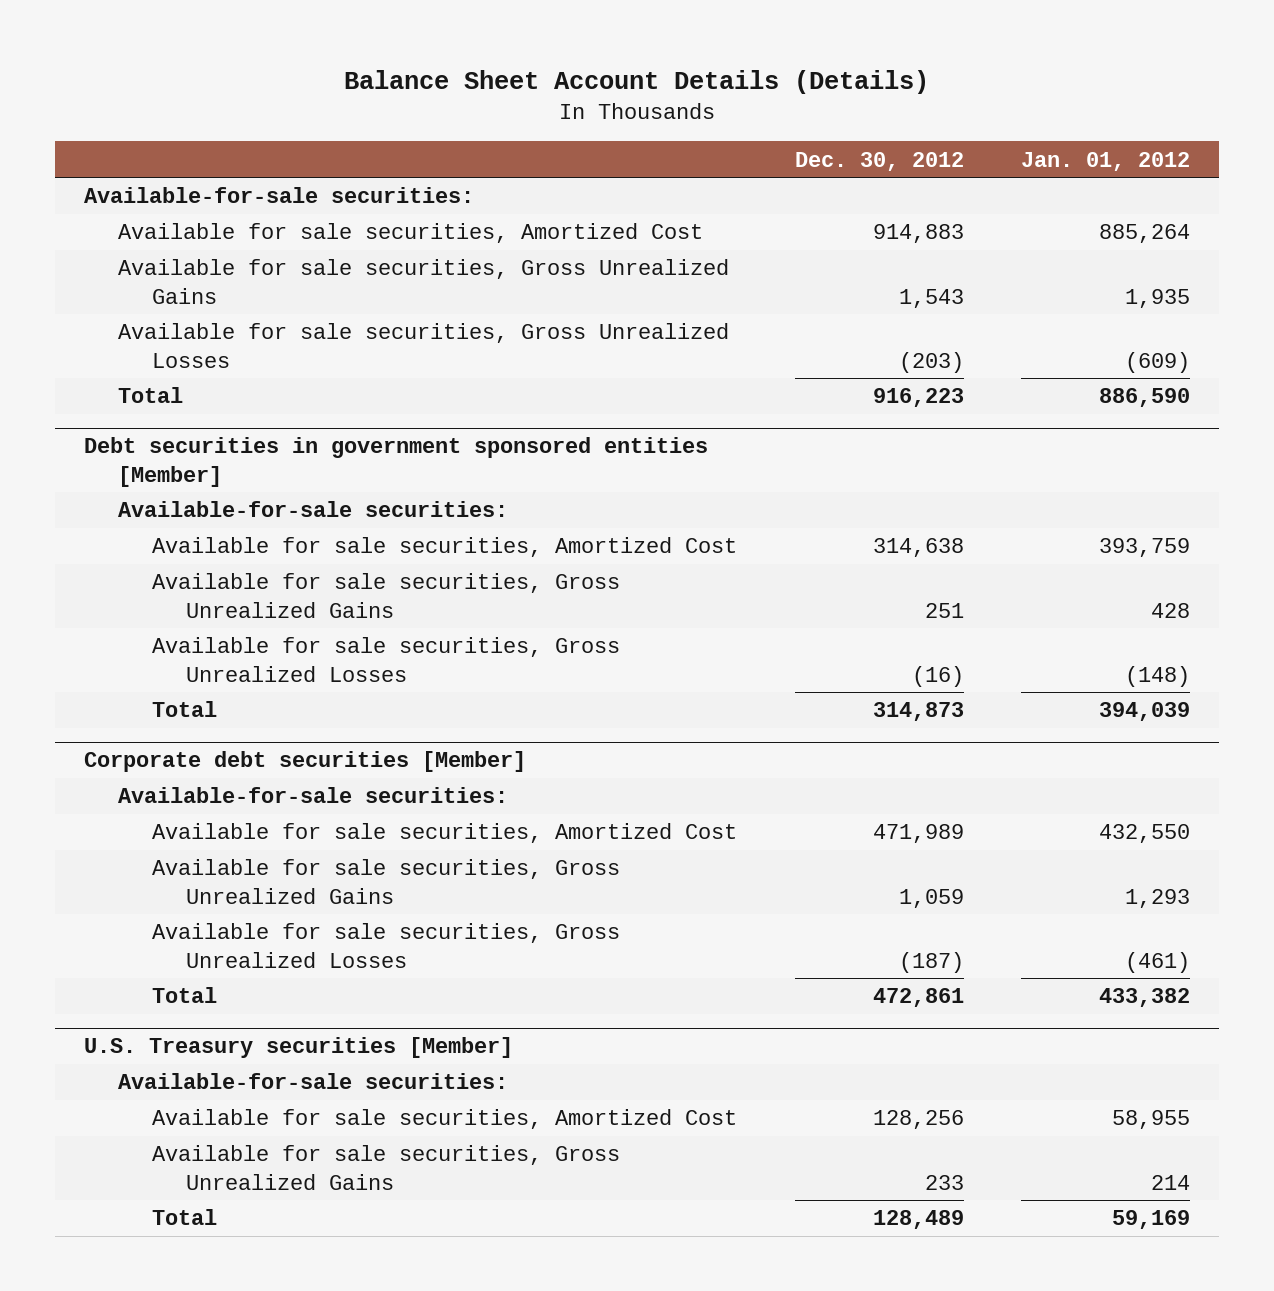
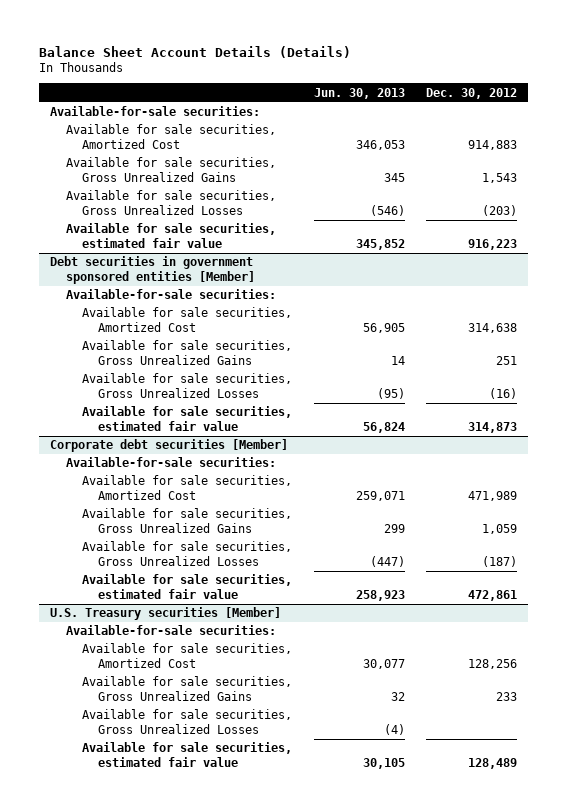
- | Dec. 30, 2012 | Jan. 01, 2012
+ | Jun. 30, 2013 | Dec. 30, 2012
- Total | 916,223 | 886,590
+ Available for sale securities, estimated fair value | 345,852 | 916,223
@ Debt securities in government sponsored entities [Member]
- Total | 314,873 | 394,039
+ Available for sale securities, estimated fair value | 56,824 | 314,873
@ Corporate debt securities [Member]
- Total | 472,861 | 433,382
+ Available for sale securities, estimated fair value | 258,923 | 472,861
@ U.S. Treasury securities [Member]
- Total | 128,489 | 59,169
+ Available for sale securities, Gross Unrealized Losses | (4) |
+ Available for sale securities, estimated fair value | 30,105 | 128,489

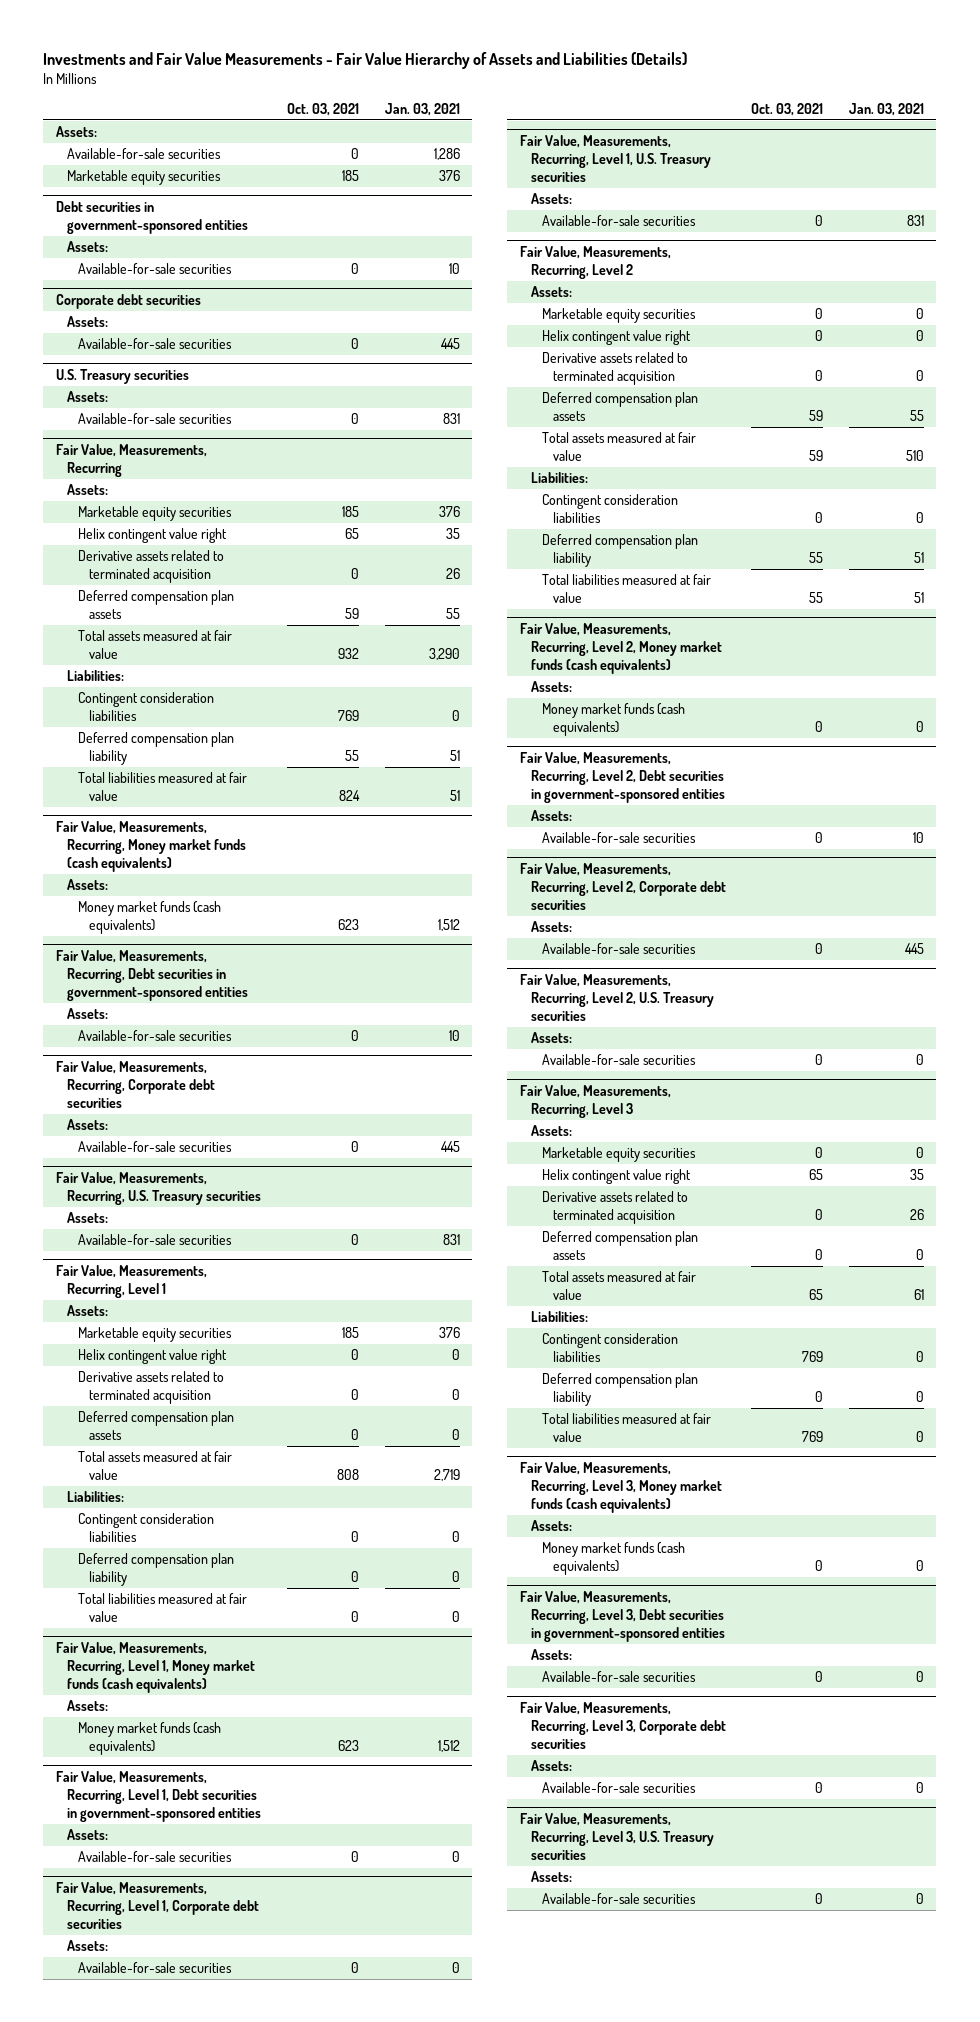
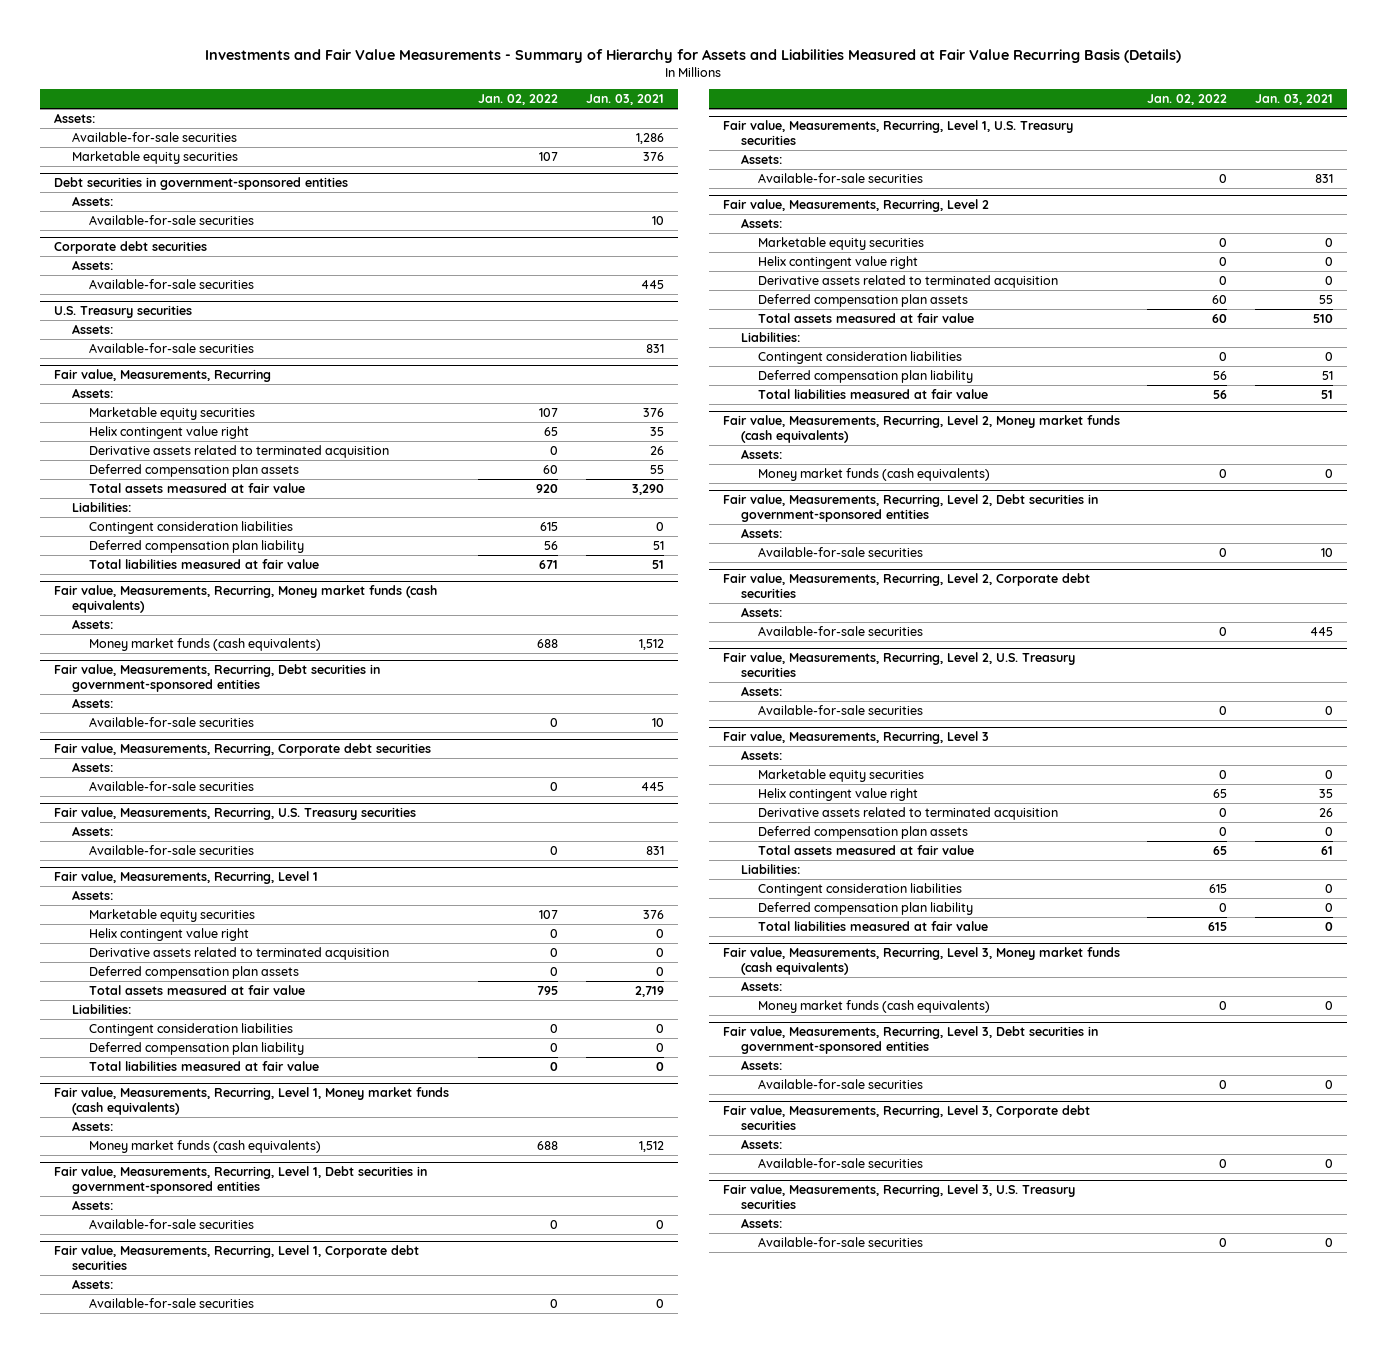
- Investments and Fair Value Measurements - Fair Value Hierarchy of Assets and Liabilities (Details)
+ Investments and Fair Value Measurements - Summary of Hierarchy for Assets and Liabilities Measured at Fair Value Recurring Basis (Details)
- | Oct. 03, 2021 | Jan. 03, 2021
+ | Jan. 02, 2022 | Jan. 03, 2021
- Fair Value, Measurements, Recurring
+ Fair value, Measurements, Recurring
- Fair Value, Measurements, Recurring, Money market funds (cash equivalents)
+ Fair value, Measurements, Recurring, Money market funds (cash equivalents)
- Fair Value, Measurements, Recurring, Debt securities in government-sponsored entities
+ Fair value, Measurements, Recurring, Debt securities in government-sponsored entities
- Fair Value, Measurements, Recurring, Corporate debt securities
+ Fair value, Measurements, Recurring, Corporate debt securities
- Fair Value, Measurements, Recurring, U.S. Treasury securities
+ Fair value, Measurements, Recurring, U.S. Treasury securities
- Fair Value, Measurements, Recurring, Level 1
+ Fair value, Measurements, Recurring, Level 1
- Fair Value, Measurements, Recurring, Level 1, Money market funds (cash equivalents)
+ Fair value, Measurements, Recurring, Level 1, Money market funds (cash equivalents)
- Fair Value, Measurements, Recurring, Level 1, Debt securities in government-sponsored entities
+ Fair value, Measurements, Recurring, Level 1, Debt securities in government-sponsored entities
- Fair Value, Measurements, Recurring, Level 1, Corporate debt securities
+ Fair value, Measurements, Recurring, Level 1, Corporate debt securities
- Fair Value, Measurements, Recurring, Level 1, U.S. Treasury securities
+ Fair value, Measurements, Recurring, Level 1, U.S. Treasury securities
- Fair Value, Measurements, Recurring, Level 2
+ Fair value, Measurements, Recurring, Level 2
- Fair Value, Measurements, Recurring, Level 2, Money market funds (cash equivalents)
+ Fair value, Measurements, Recurring, Level 2, Money market funds (cash equivalents)
- Fair Value, Measurements, Recurring, Level 2, Debt securities in government-sponsored entities
+ Fair value, Measurements, Recurring, Level 2, Debt securities in government-sponsored entities
- Fair Value, Measurements, Recurring, Level 2, Corporate debt securities
+ Fair value, Measurements, Recurring, Level 2, Corporate debt securities
- Fair Value, Measurements, Recurring, Level 2, U.S. Treasury securities
+ Fair value, Measurements, Recurring, Level 2, U.S. Treasury securities
- Fair Value, Measurements, Recurring, Level 3
+ Fair value, Measurements, Recurring, Level 3
- Fair Value, Measurements, Recurring, Level 3, Money market funds (cash equivalents)
+ Fair value, Measurements, Recurring, Level 3, Money market funds (cash equivalents)
- Fair Value, Measurements, Recurring, Level 3, Debt securities in government-sponsored entities
+ Fair value, Measurements, Recurring, Level 3, Debt securities in government-sponsored entities
- Fair Value, Measurements, Recurring, Level 3, Corporate debt securities
+ Fair value, Measurements, Recurring, Level 3, Corporate debt securities
- Fair Value, Measurements, Recurring, Level 3, U.S. Treasury securities
+ Fair value, Measurements, Recurring, Level 3, U.S. Treasury securities

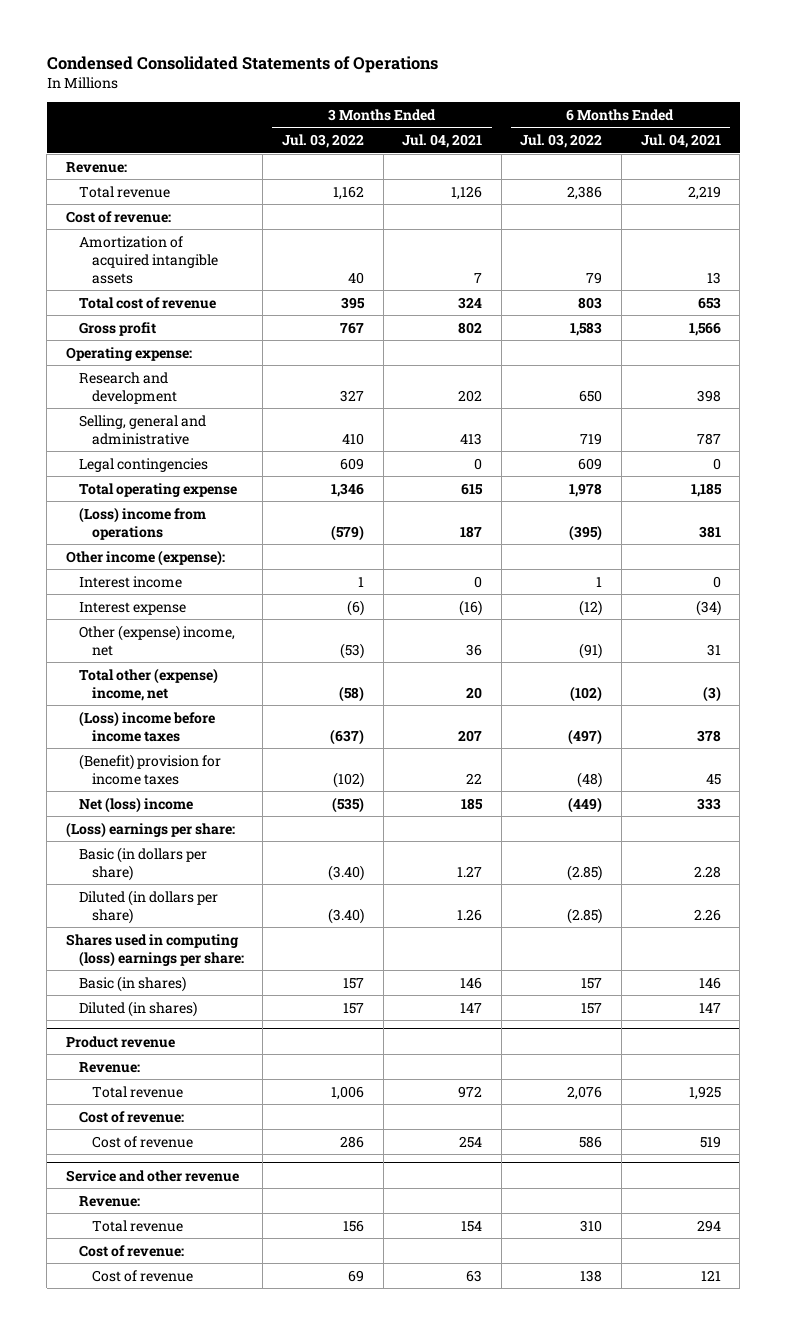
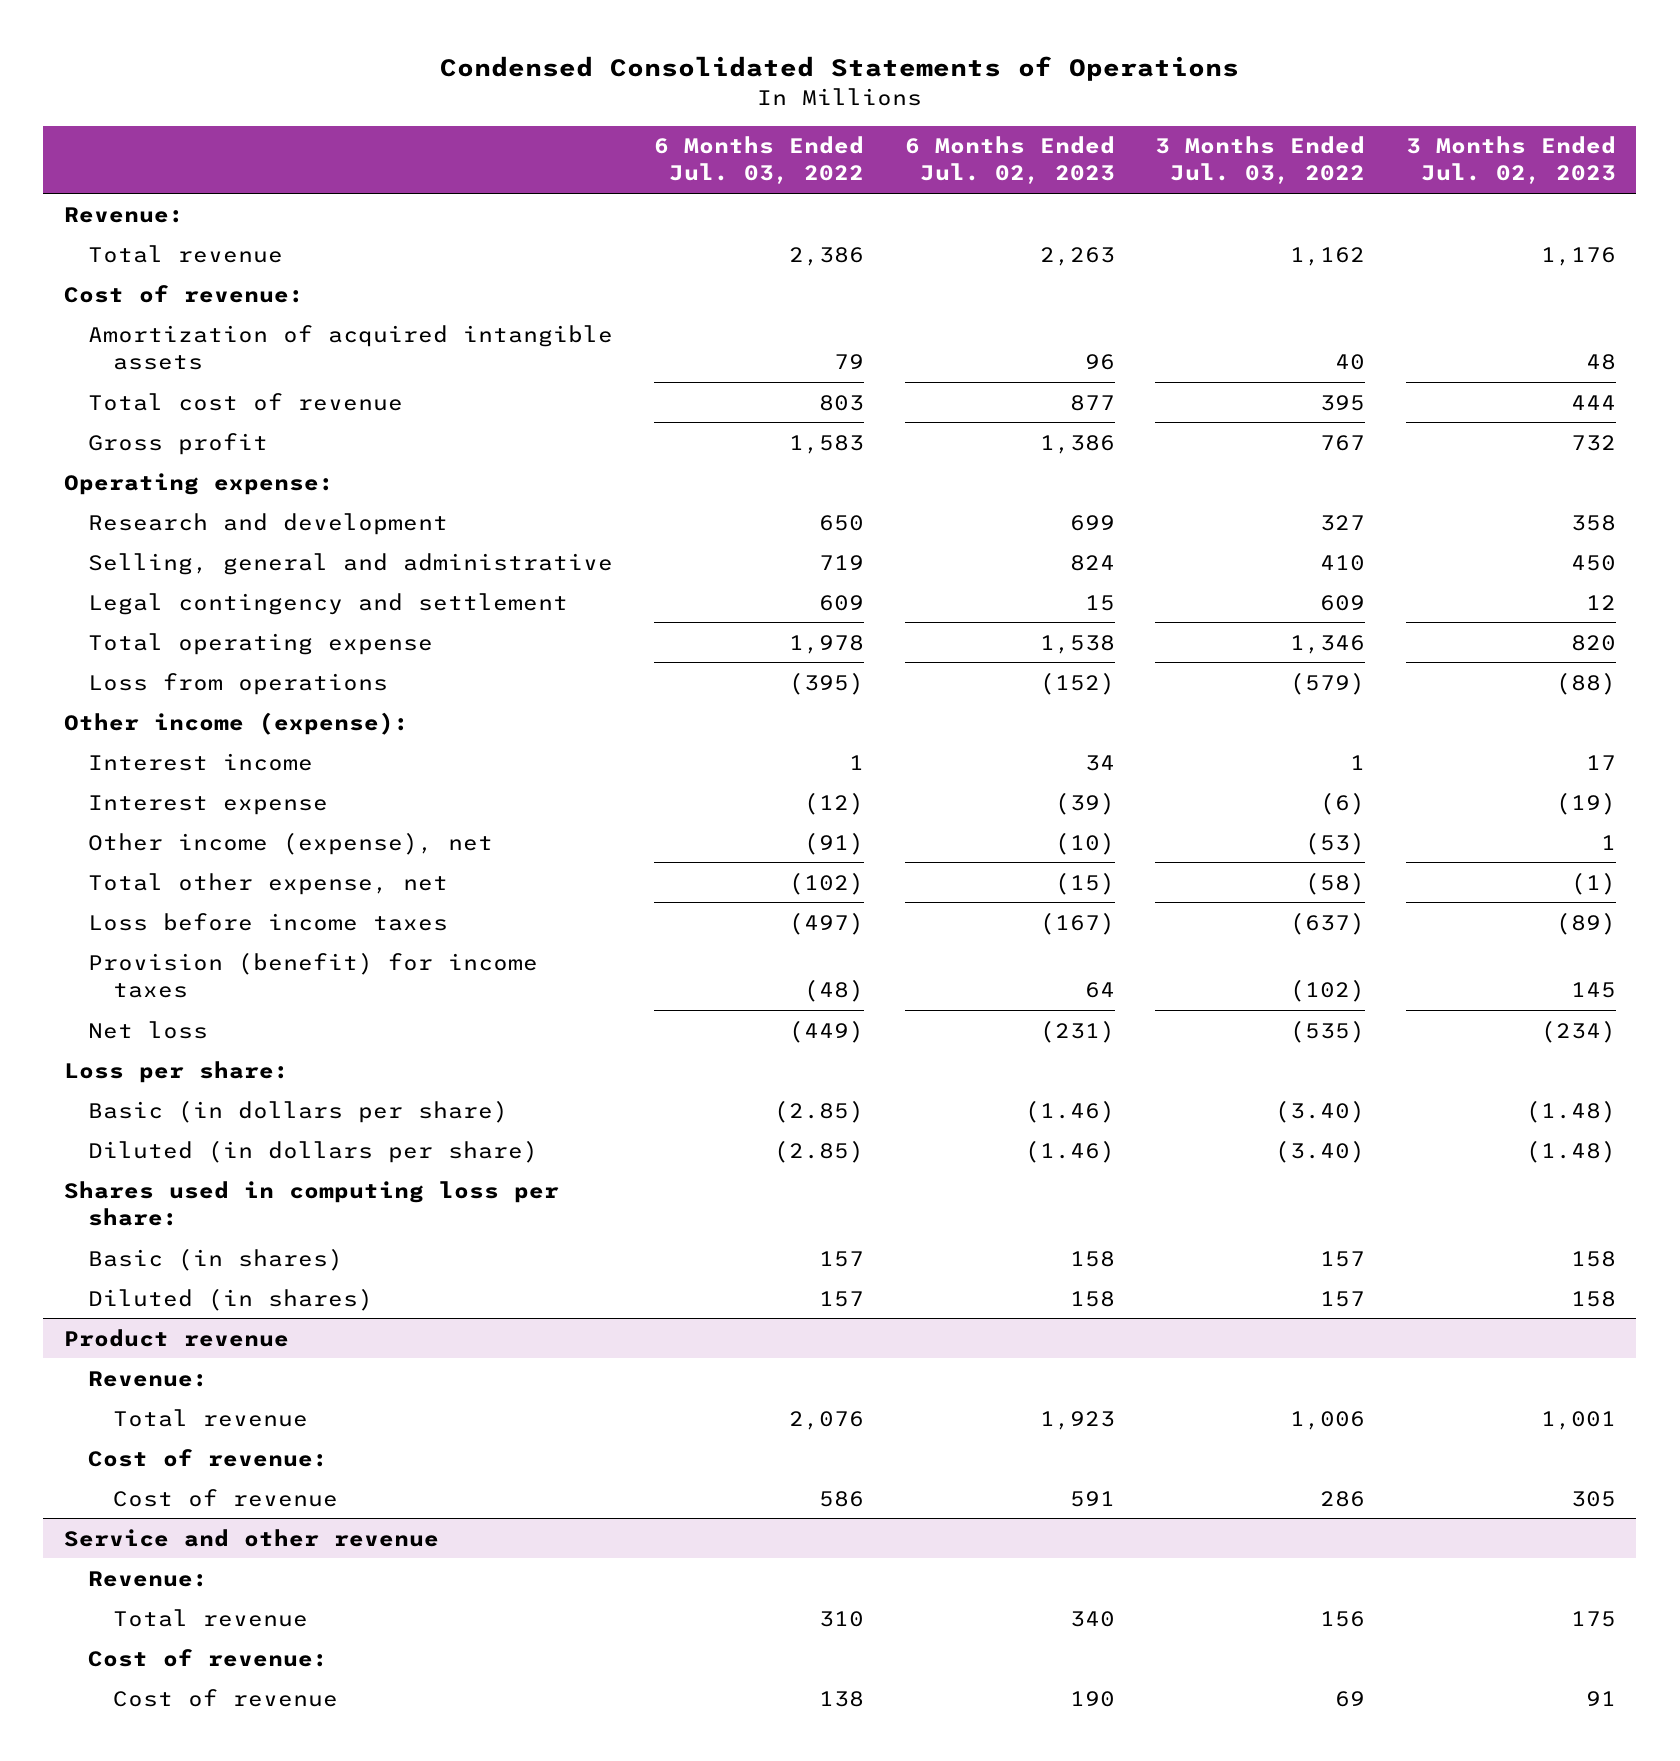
- | 3 Months Ended Jul. 03, 2022 | 3 Months Ended Jul. 04, 2021 | 6 Months Ended Jul. 03, 2022 | 6 Months Ended Jul. 04, 2021
+ | 6 Months Ended Jul. 03, 2022 | 6 Months Ended Jul. 02, 2023 | 3 Months Ended Jul. 03, 2022 | 3 Months Ended Jul. 02, 2023
- Legal contingencies | 609 | 0 | 609 | 0
+ Legal contingency and settlement | 609 | 15 | 609 | 12
- (Loss) income from operations | (579) | 187 | (395) | 381
+ Loss from operations | (395) | (152) | (579) | (88)
- Other (expense) income, net | (53) | 36 | (91) | 31
- Total other (expense) income, net | (58) | 20 | (102) | (3)
- (Loss) income before income taxes | (637) | 207 | (497) | 378
- (Benefit) provision for income taxes | (102) | 22 | (48) | 45
- Net (loss) income | (535) | 185 | (449) | 333
- (Loss) earnings per share:
+ Other income (expense), net | (91) | (10) | (53) | 1
+ Total other expense, net | (102) | (15) | (58) | (1)
+ Loss before income taxes | (497) | (167) | (637) | (89)
+ Provision (benefit) for income taxes | (48) | 64 | (102) | 145
+ Net loss | (449) | (231) | (535) | (234)
+ Loss per share:
- Shares used in computing (loss) earnings per share:
+ Shares used in computing loss per share:

